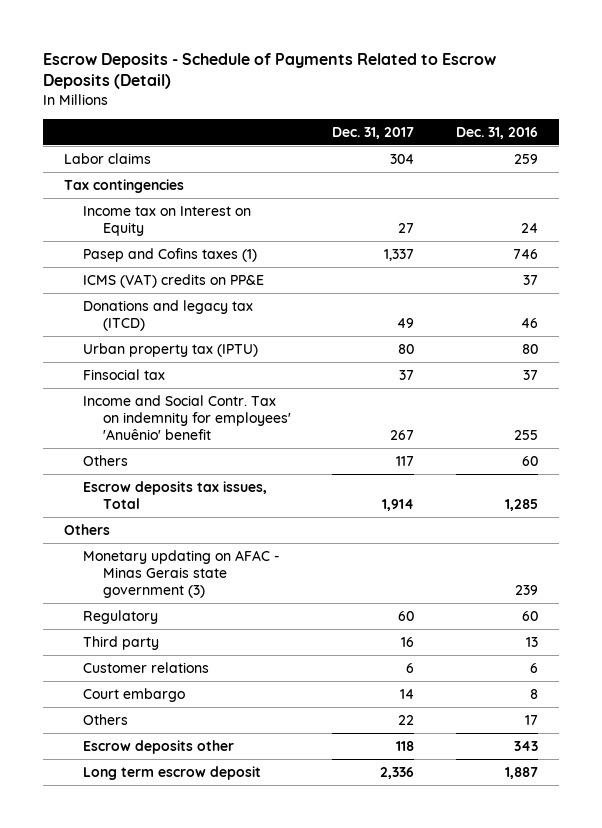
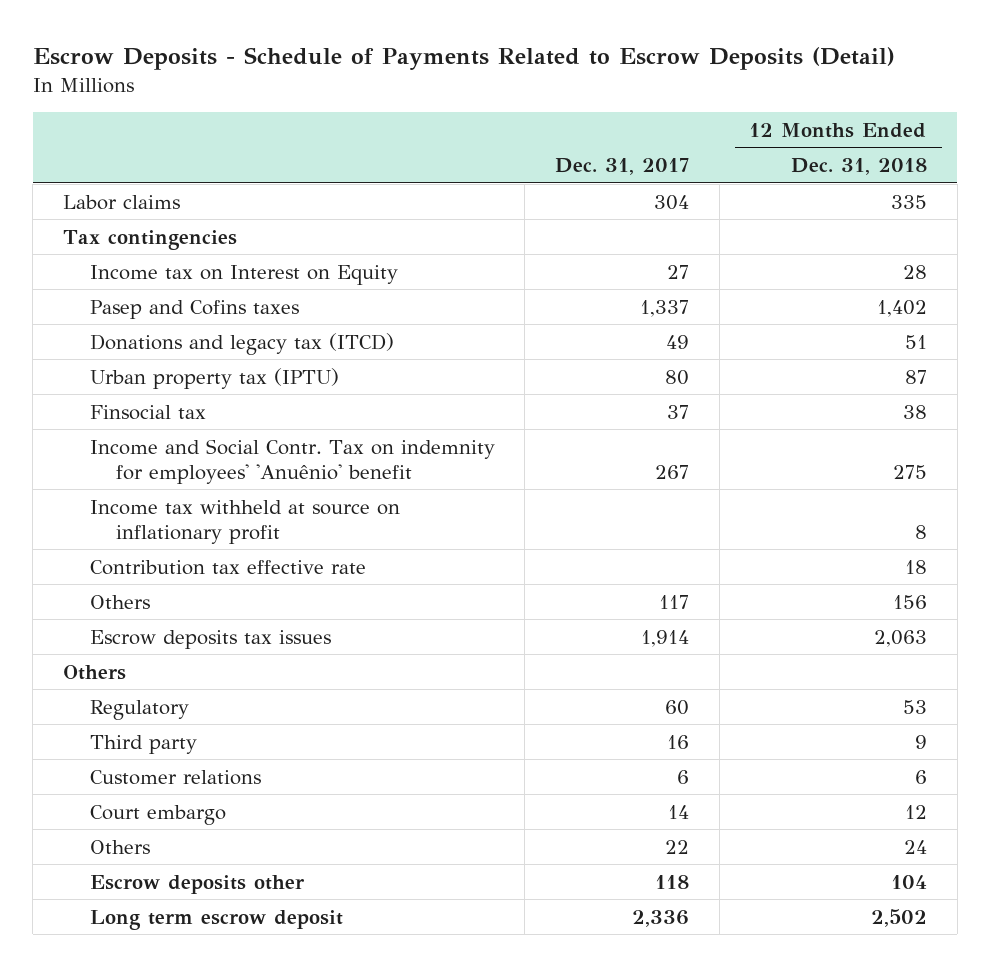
- | Dec. 31, 2017 | Dec. 31, 2016
+ | Dec. 31, 2017 | 12 Months Ended Dec. 31, 2018
- Pasep and Cofins taxes (1) | 1,337 | 746
- ICMS (VAT) credits on PP&E | | 37
+ Pasep and Cofins taxes | 1,337 | 1,402
+ Income tax withheld at source on inflationary profit | | 8
+ Contribution tax effective rate | | 18
- Escrow deposits tax issues, Total | 1,914 | 1,285
+ Escrow deposits tax issues | 1,914 | 2,063
- Monetary updating on AFAC - Minas Gerais state government (3) | | 239

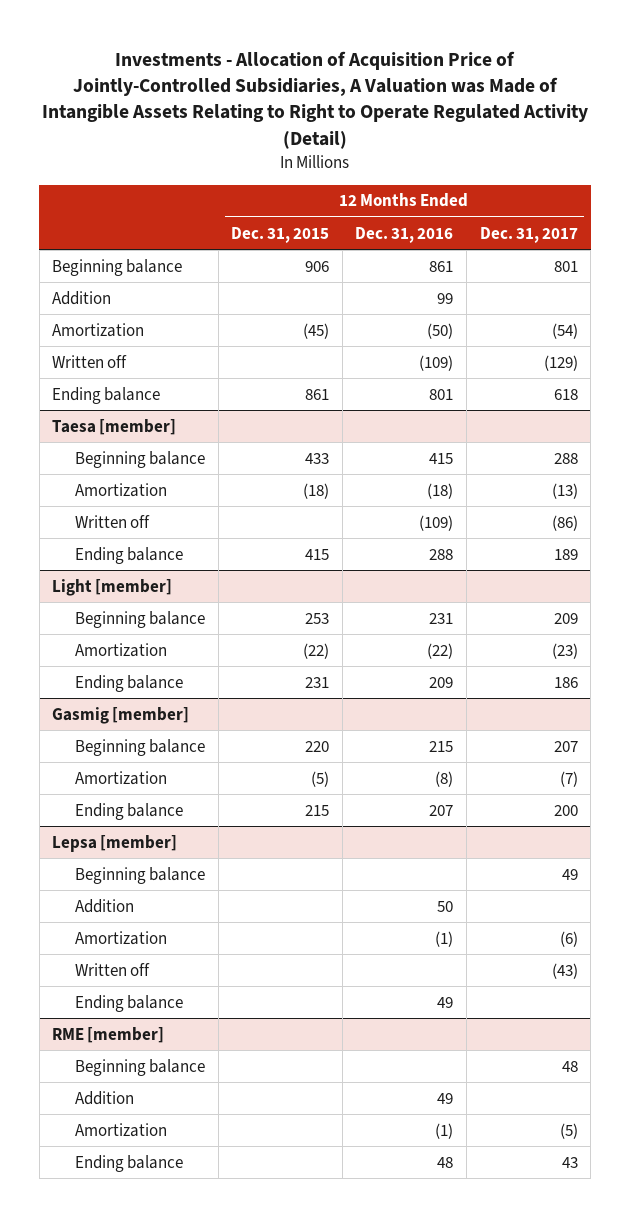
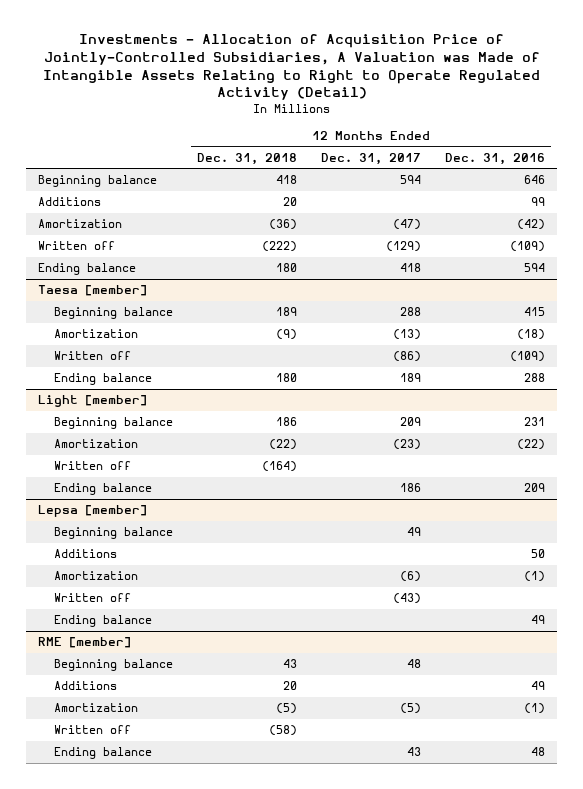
- | 12 Months Ended Dec. 31, 2015 | 12 Months Ended Dec. 31, 2016 | 12 Months Ended Dec. 31, 2017
+ | 12 Months Ended Dec. 31, 2018 | 12 Months Ended Dec. 31, 2017 | 12 Months Ended Dec. 31, 2016
- Beginning balance | 906 | 861 | 801
- Addition | | 99 |
- Amortization | (45) | (50) | (54)
+ Beginning balance | 418 | 594 | 646
+ Additions | 20 | | 99
+ Amortization | (36) | (47) | (42)
- Ending balance | 861 | 801 | 618
+ Ending balance | 180 | 418 | 594
@ Light [member]
+ Written off | (164) | |
- Gasmig [member]
- Beginning balance | 220 | 215 | 207
- Amortization | (5) | (8) | (7)
- Ending balance | 215 | 207 | 200
@ Lepsa [member]
- Addition | | 50 |
+ Additions | | | 50
@ RME [member]
- Addition | | 49 |
+ Additions | 20 | | 49
+ Written off | (58) | |

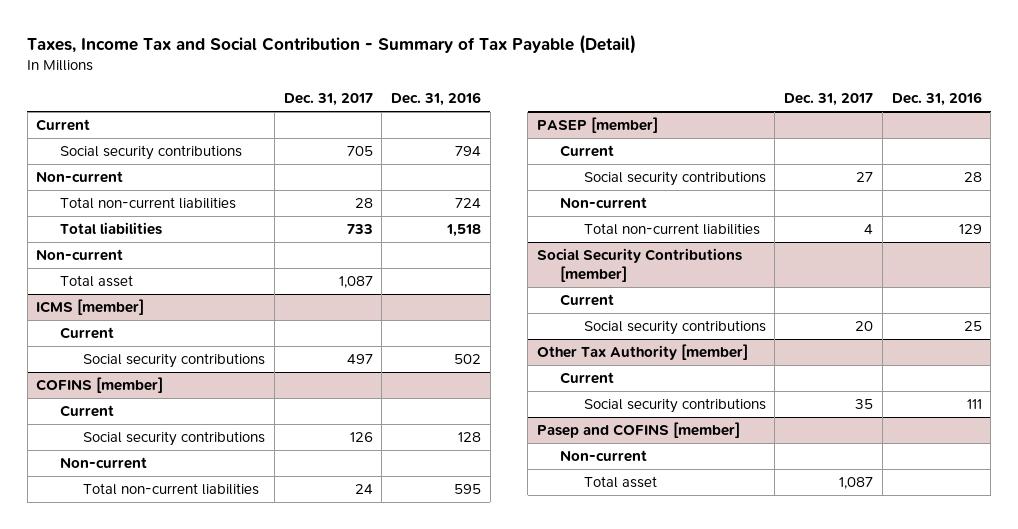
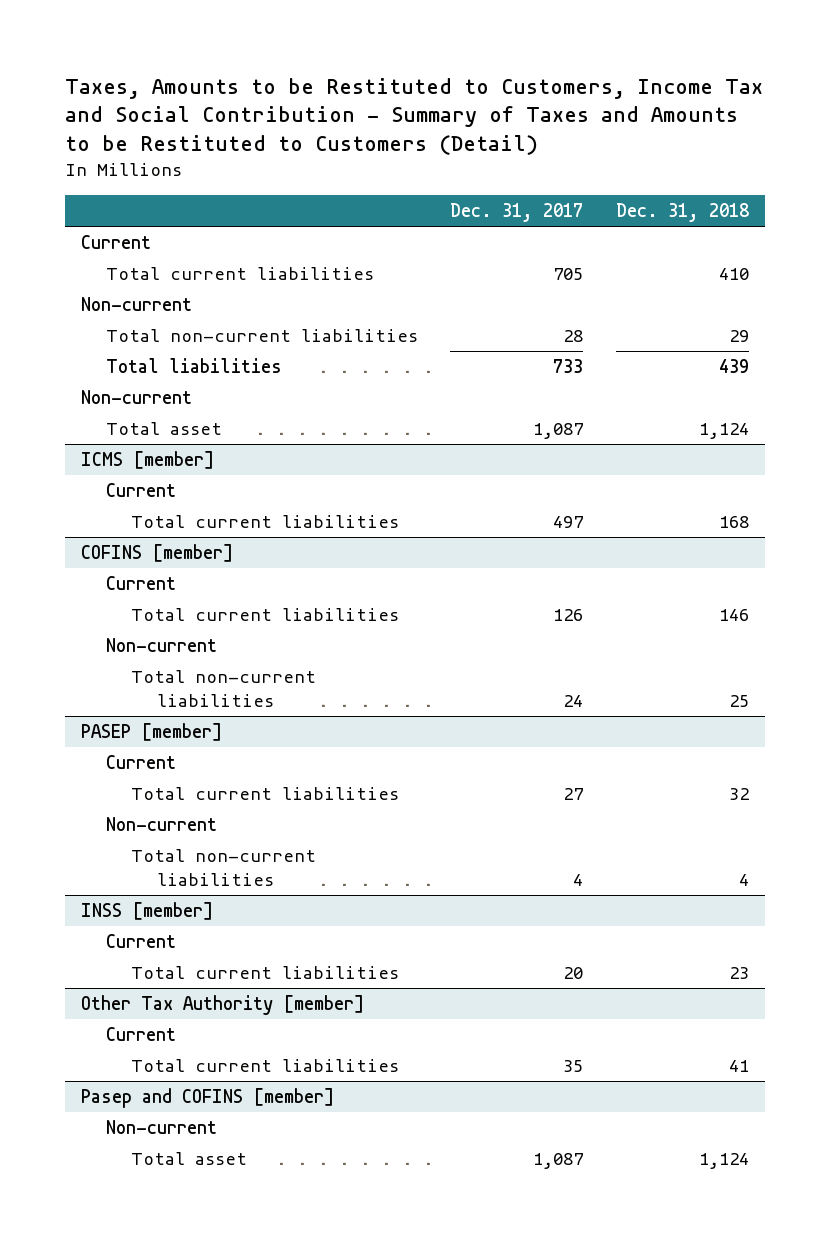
- Taxes, Income Tax and Social Contribution - Summary of Tax Payable (Detail)
+ Taxes, Amounts to be Restituted to Customers, Income Tax and Social Contribution - Summary of Taxes and Amounts to be Restituted to Customers (Detail)
- | Dec. 31, 2017 | Dec. 31, 2016
+ | Dec. 31, 2017 | Dec. 31, 2018
- Social security contributions | 705 | 794
+ Total current liabilities | 705 | 410
@ ICMS [member]
- Social security contributions | 497 | 502
+ Total current liabilities | 497 | 168
@ COFINS [member]
- Social security contributions | 126 | 128
+ Total current liabilities | 126 | 146
@ PASEP [member]
- Social security contributions | 27 | 28
+ Total current liabilities | 27 | 32
- Social Security Contributions [member]
+ INSS [member]
- Social security contributions | 20 | 25
+ Total current liabilities | 20 | 23
@ Other Tax Authority [member]
- Social security contributions | 35 | 111
+ Total current liabilities | 35 | 41

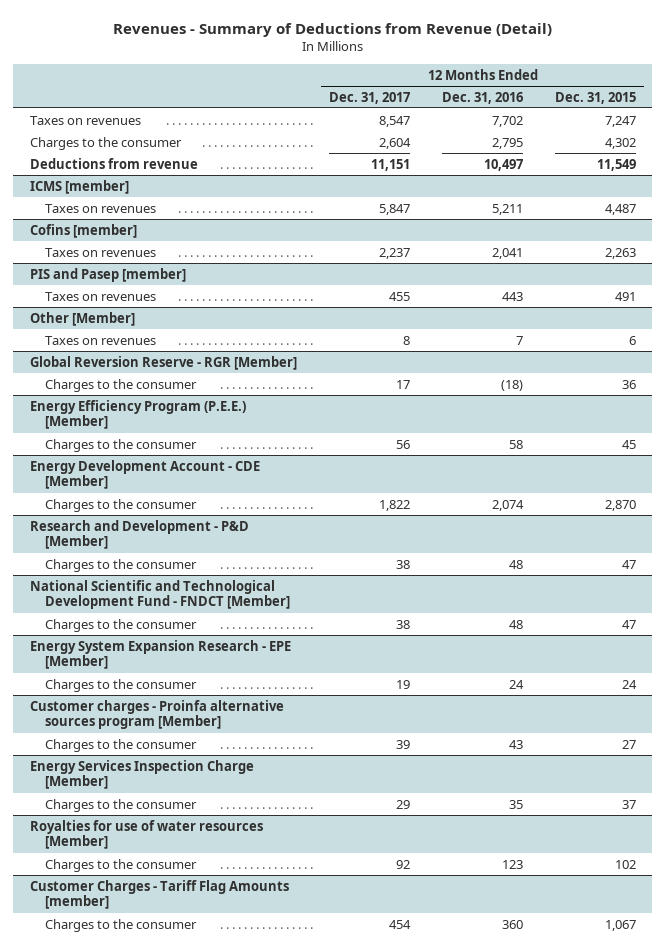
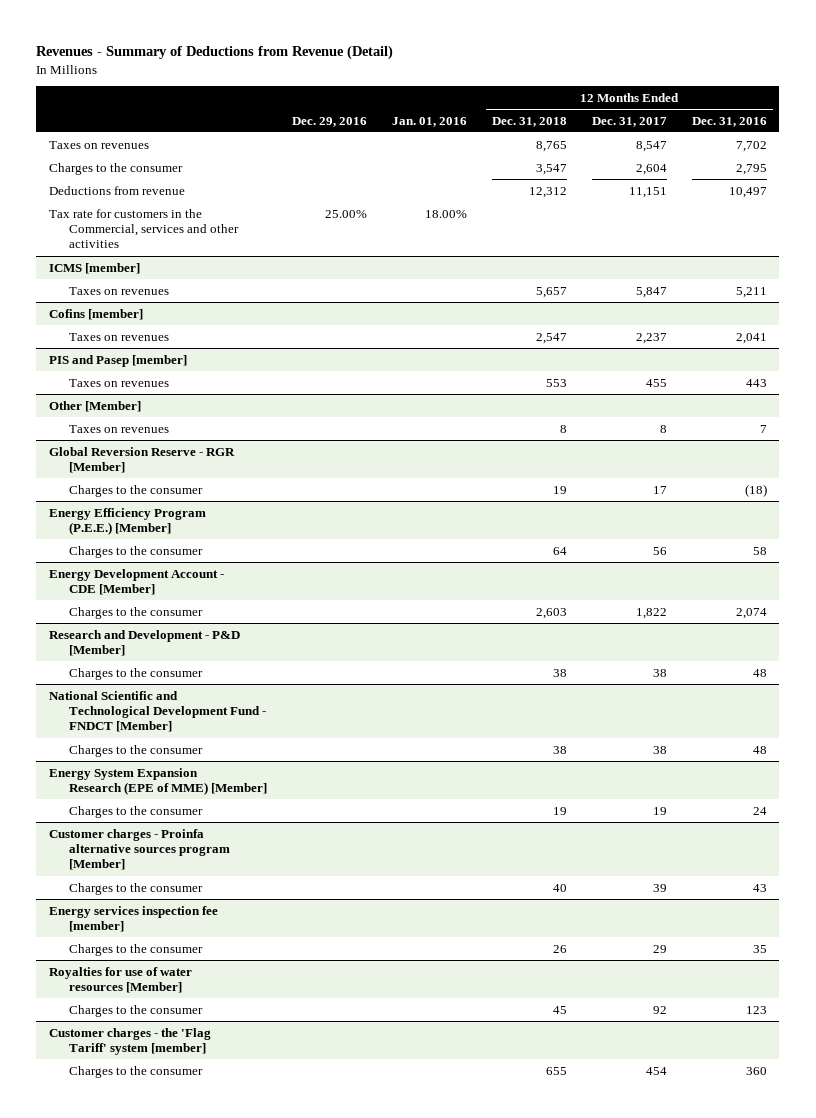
- | 12 Months Ended Dec. 31, 2017 | 12 Months Ended Dec. 31, 2016 | 12 Months Ended Dec. 31, 2015
+ | Dec. 29, 2016 | Jan. 01, 2016 | 12 Months Ended Dec. 31, 2018 | 12 Months Ended Dec. 31, 2017 | 12 Months Ended Dec. 31, 2016
+ Tax rate for customers in the Commercial, services and other activities | 25.00% | 18.00% | | |
- Energy System Expansion Research - EPE [Member]
+ Energy System Expansion Research (EPE of MME) [Member]
- Energy Services Inspection Charge [Member]
+ Energy services inspection fee [member]
- Customer Charges - Tariff Flag Amounts [member]
+ Customer charges - the 'Flag Tariff' system [member]

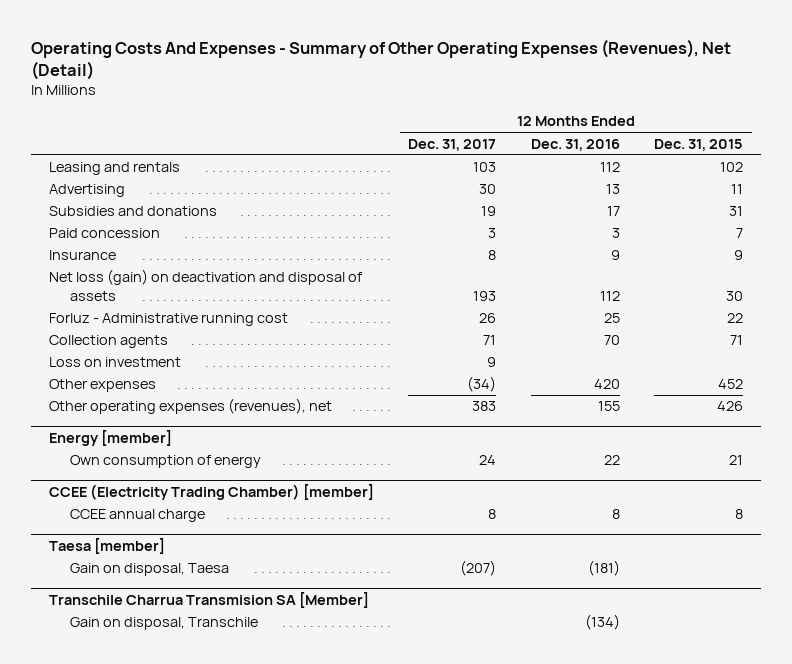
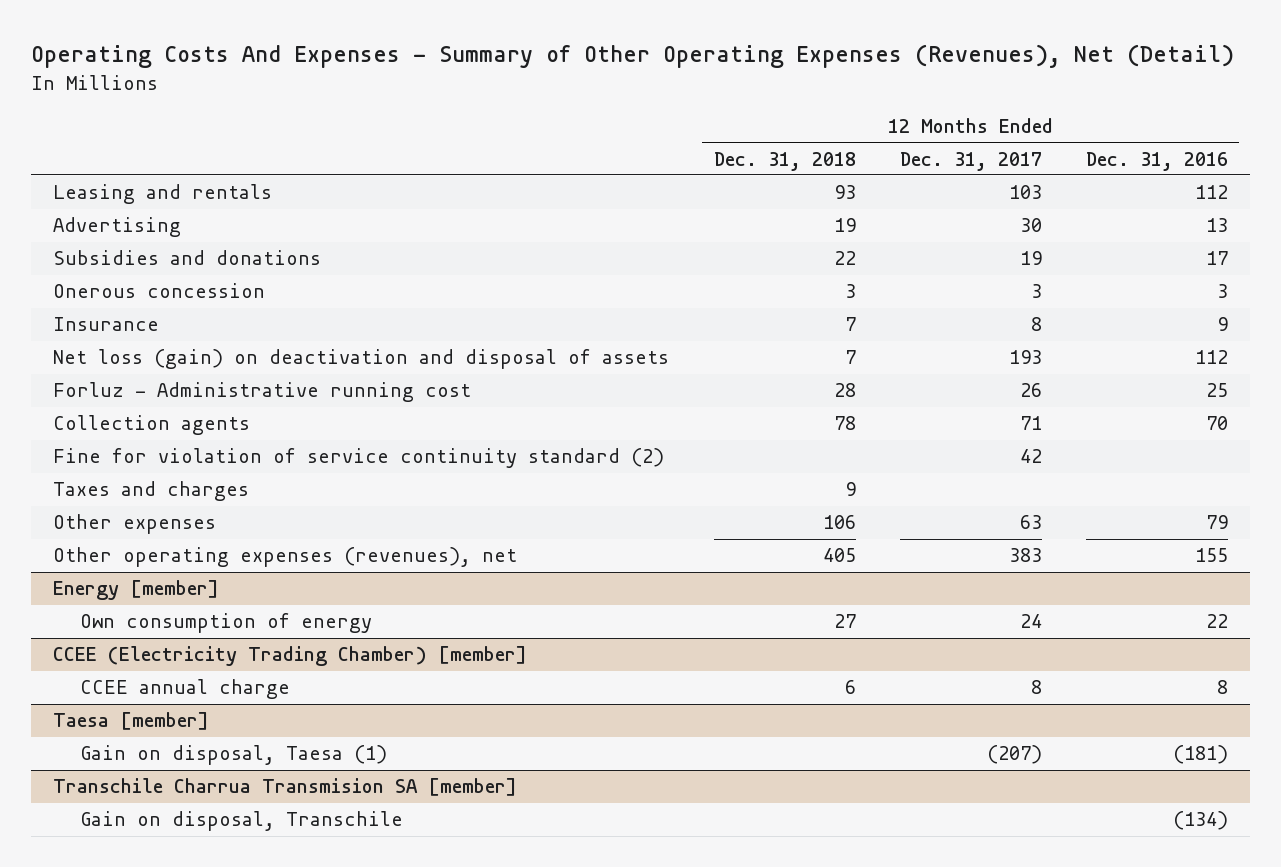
- | 12 Months Ended Dec. 31, 2017 | 12 Months Ended Dec. 31, 2016 | 12 Months Ended Dec. 31, 2015
+ | 12 Months Ended Dec. 31, 2018 | 12 Months Ended Dec. 31, 2017 | 12 Months Ended Dec. 31, 2016
- Paid concession | 3 | 3 | 7
+ Onerous concession | 3 | 3 | 3
- Loss on investment | 9 | |
- Other expenses | (34) | 420 | 452
+ Fine for violation of service continuity standard (2) | | 42 |
+ Taxes and charges | 9 | |
+ Other expenses | 106 | 63 | 79
@ Taesa [member]
- Gain on disposal, Taesa | (207) | (181) |
- Transchile Charrua Transmision SA [Member]
@ Taesa [member]
+ Gain on disposal, Taesa (1) | | (207) | (181)
+ Transchile Charrua Transmision SA [member]

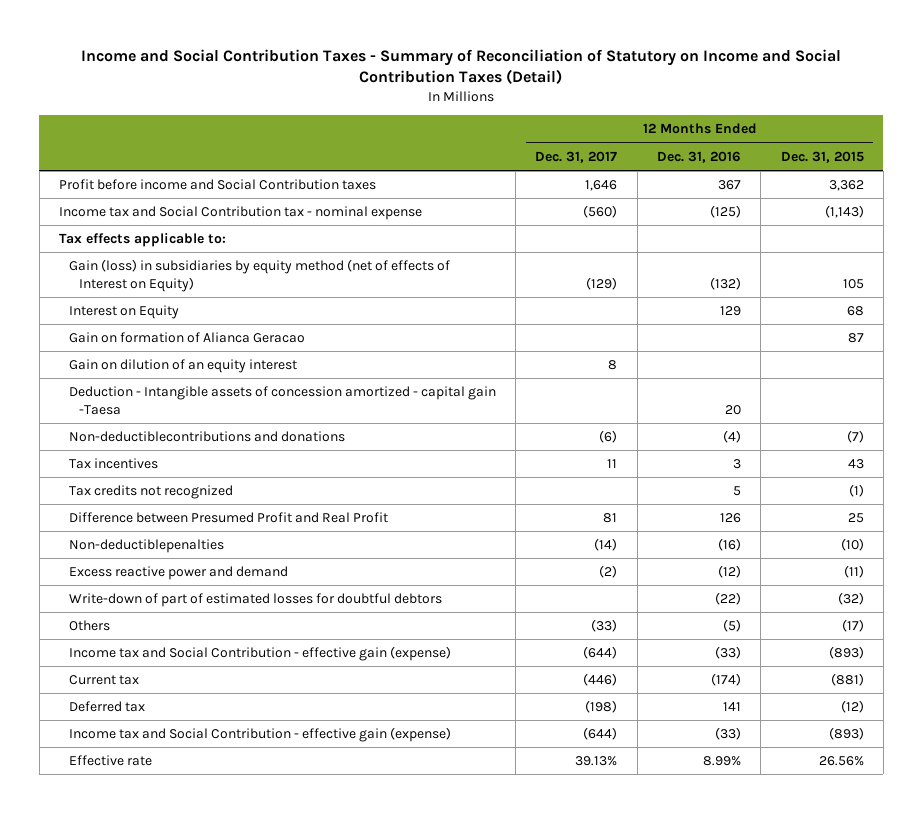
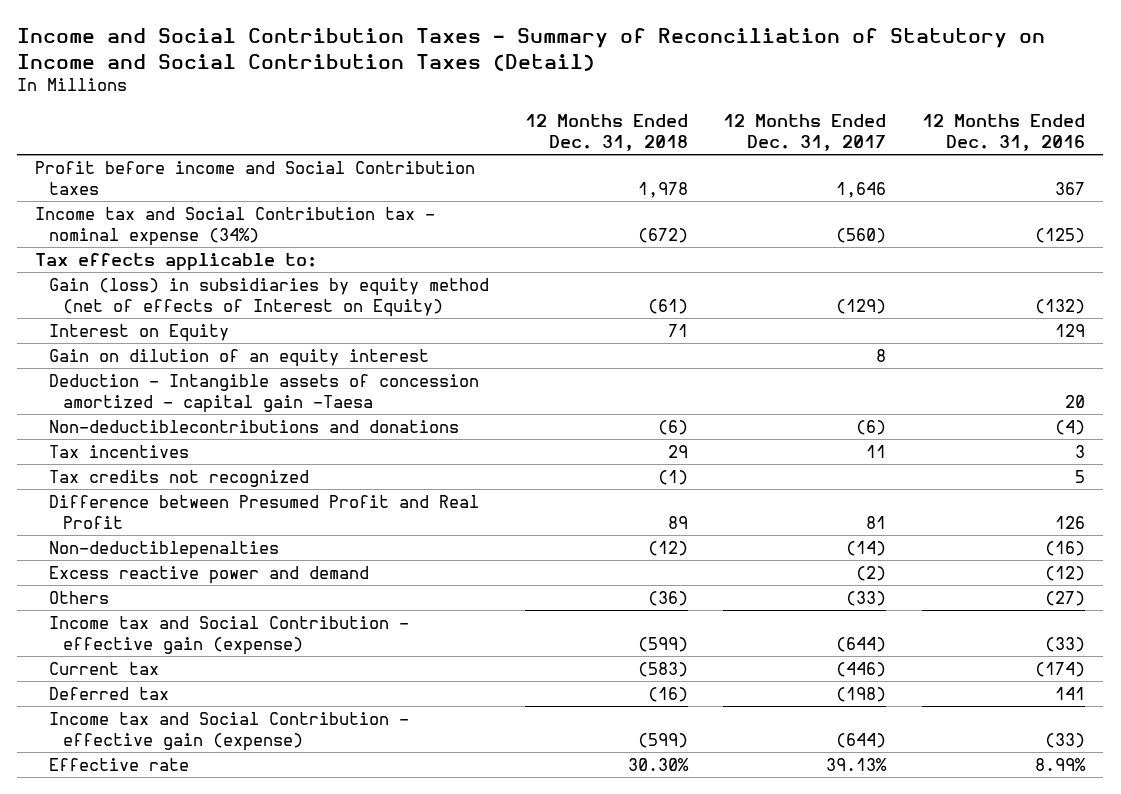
- | 12 Months Ended Dec. 31, 2017 | 12 Months Ended Dec. 31, 2016 | 12 Months Ended Dec. 31, 2015
+ | 12 Months Ended Dec. 31, 2018 | 12 Months Ended Dec. 31, 2017 | 12 Months Ended Dec. 31, 2016
- Income tax and Social Contribution tax - nominal expense | (560) | (125) | (1,143)
+ Income tax and Social Contribution tax - nominal expense (34%) | (672) | (560) | (125)
- Gain on formation of Alianca Geracao | | | 87
- Write-down of part of estimated losses for doubtful debtors | | (22) | (32)
- Others | (33) | (5) | (17)
+ Others | (36) | (33) | (27)

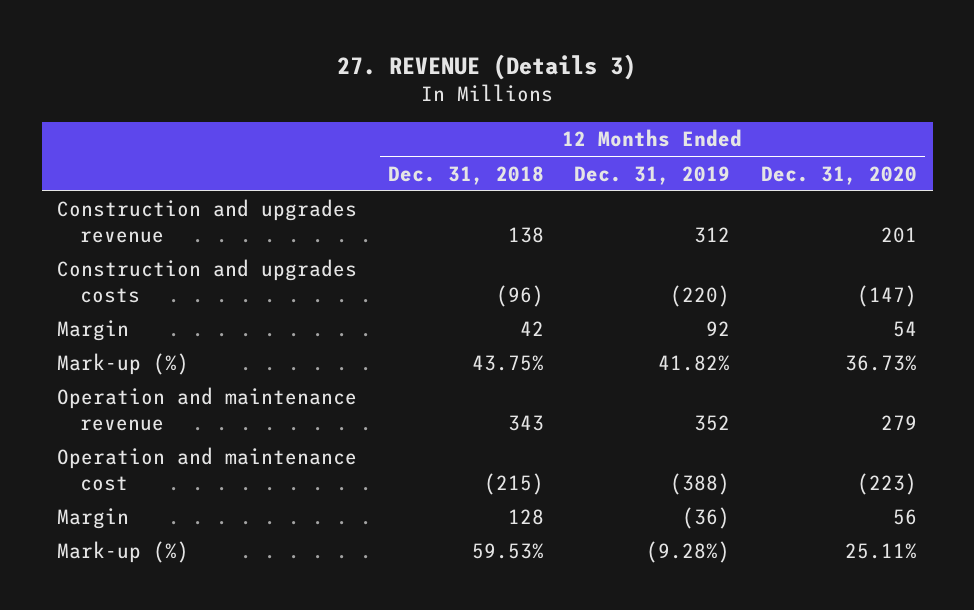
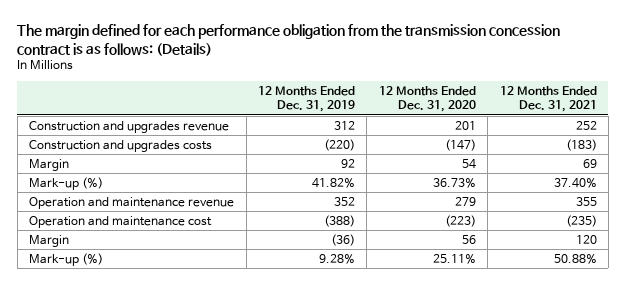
- 27. REVENUE (Details 3)
+ The margin defined for each performance obligation from the transmission concession contract is as follows: (Details)
- | 12 Months Ended Dec. 31, 2018 | 12 Months Ended Dec. 31, 2019 | 12 Months Ended Dec. 31, 2020
+ | 12 Months Ended Dec. 31, 2019 | 12 Months Ended Dec. 31, 2020 | 12 Months Ended Dec. 31, 2021
- Mark-up (%) | 59.53% | (9.28%) | 25.11%
+ Mark-up (%) | 9.28% | 25.11% | 50.88%

